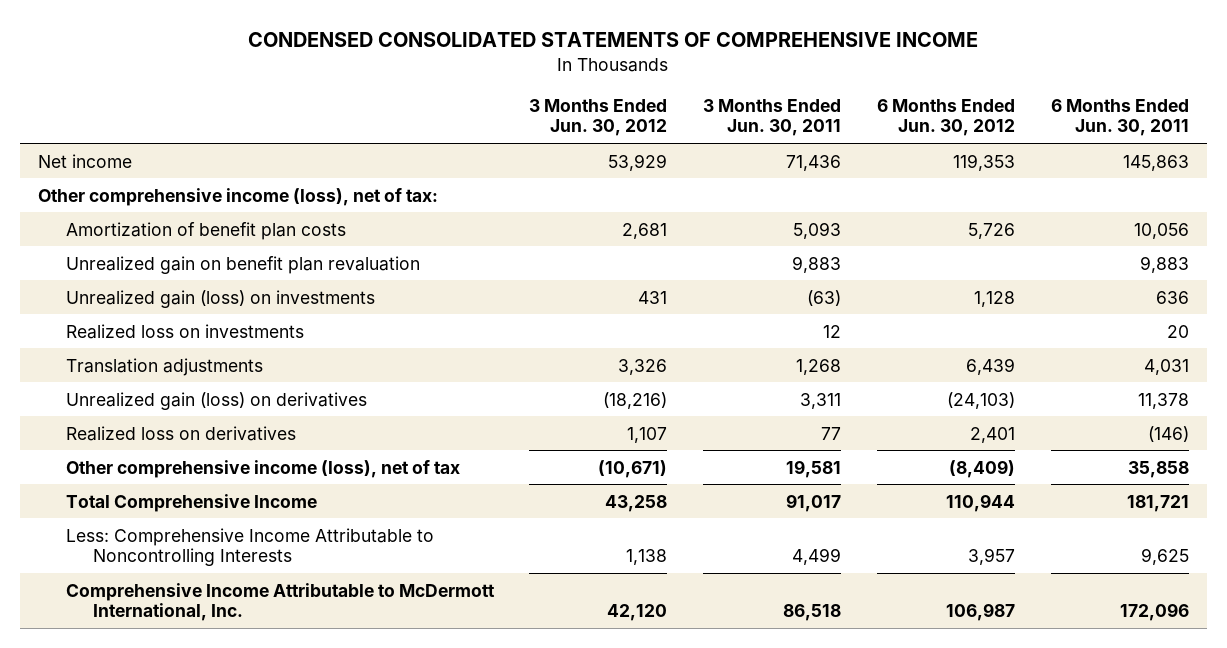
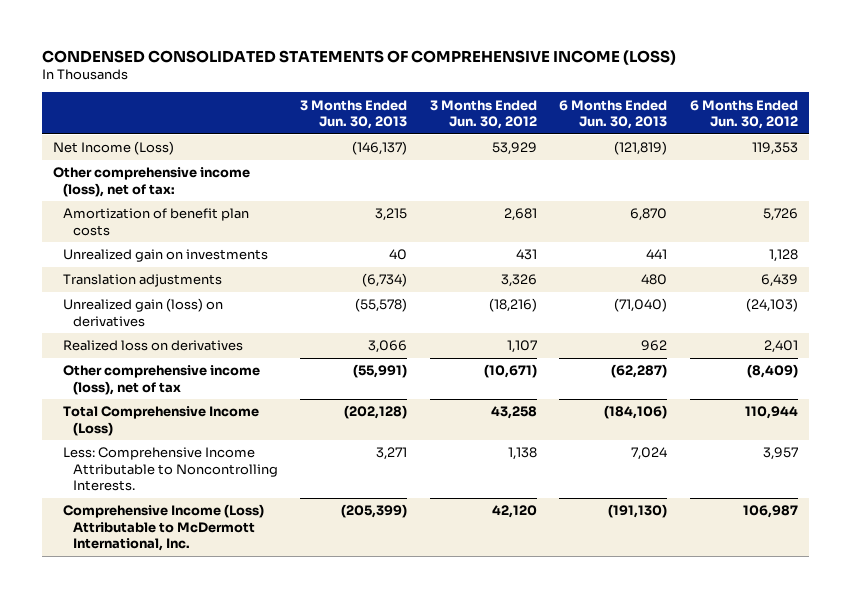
- CONDENSED CONSOLIDATED STATEMENTS OF COMPREHENSIVE INCOME
+ CONDENSED CONSOLIDATED STATEMENTS OF COMPREHENSIVE INCOME (LOSS)
- | 3 Months Ended Jun. 30, 2012 | 3 Months Ended Jun. 30, 2011 | 6 Months Ended Jun. 30, 2012 | 6 Months Ended Jun. 30, 2011
+ | 3 Months Ended Jun. 30, 2013 | 3 Months Ended Jun. 30, 2012 | 6 Months Ended Jun. 30, 2013 | 6 Months Ended Jun. 30, 2012
- Net income | 53,929 | 71,436 | 119,353 | 145,863
+ Net Income (Loss) | (146,137) | 53,929 | (121,819) | 119,353
- Unrealized gain on benefit plan revaluation | | 9,883 | | 9,883
- Unrealized gain (loss) on investments | 431 | (63) | 1,128 | 636
- Realized loss on investments | | 12 | | 20
+ Unrealized gain on investments | 40 | 431 | 441 | 1,128
- Total Comprehensive Income | 43,258 | 91,017 | 110,944 | 181,721
- Less: Comprehensive Income Attributable to Noncontrolling Interests | 1,138 | 4,499 | 3,957 | 9,625
- Comprehensive Income Attributable to McDermott International, Inc. | 42,120 | 86,518 | 106,987 | 172,096
+ Total Comprehensive Income (Loss) | (202,128) | 43,258 | (184,106) | 110,944
+ Less: Comprehensive Income Attributable to Noncontrolling Interests. | 3,271 | 1,138 | 7,024 | 3,957
+ Comprehensive Income (Loss) Attributable to McDermott International, Inc. | (205,399) | 42,120 | (191,130) | 106,987

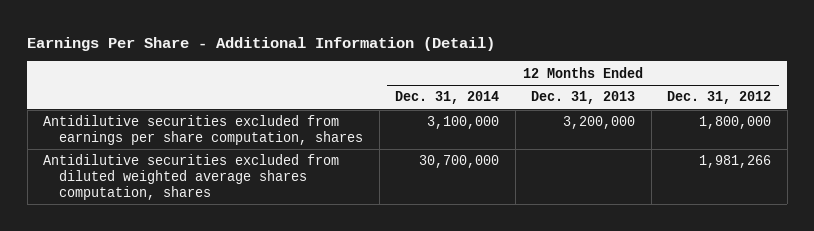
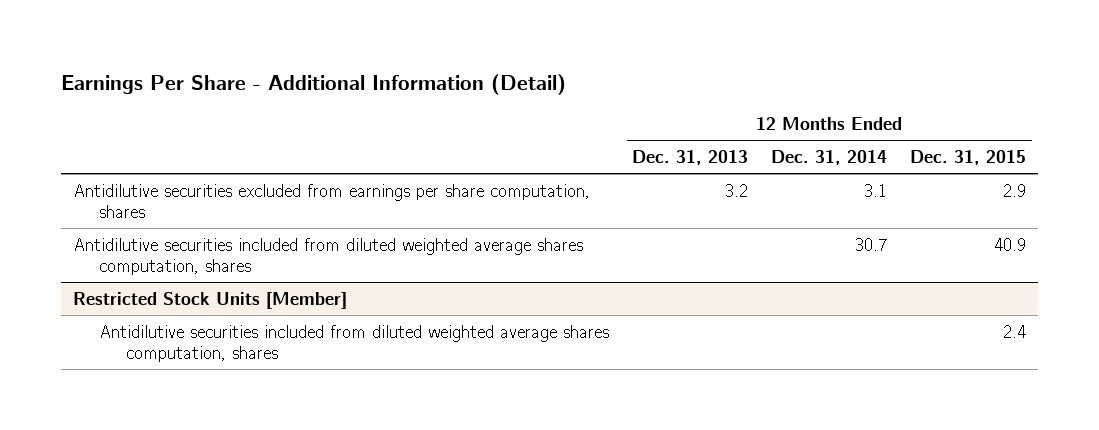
- | 12 Months Ended Dec. 31, 2014 | 12 Months Ended Dec. 31, 2013 | 12 Months Ended Dec. 31, 2012
+ | 12 Months Ended Dec. 31, 2013 | 12 Months Ended Dec. 31, 2014 | 12 Months Ended Dec. 31, 2015
- Antidilutive securities excluded from earnings per share computation, shares | 3,100,000 | 3,200,000 | 1,800,000
- Antidilutive securities excluded from diluted weighted average shares computation, shares | 30,700,000 | | 1,981,266
+ Antidilutive securities excluded from earnings per share computation, shares | 3.2 | 3.1 | 2.9
+ Antidilutive securities included from diluted weighted average shares computation, shares | | 30.7 | 40.9
+ Restricted Stock Units [Member]
+ Antidilutive securities included from diluted weighted average shares computation, shares | | | 2.4

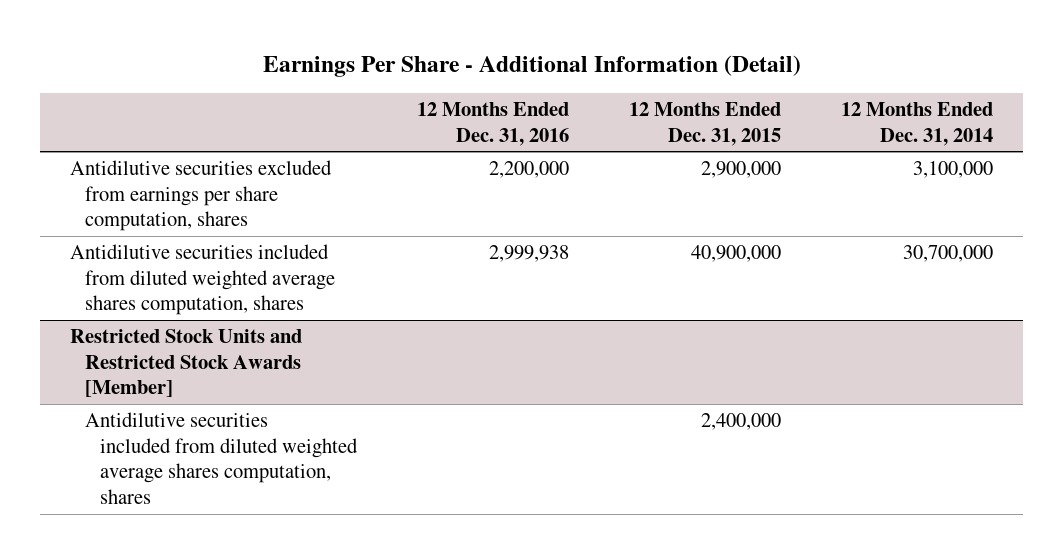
- | 12 Months Ended Dec. 31, 2013 | 12 Months Ended Dec. 31, 2014 | 12 Months Ended Dec. 31, 2015
+ | 12 Months Ended Dec. 31, 2016 | 12 Months Ended Dec. 31, 2015 | 12 Months Ended Dec. 31, 2014
- Antidilutive securities excluded from earnings per share computation, shares | 3.2 | 3.1 | 2.9
- Antidilutive securities included from diluted weighted average shares computation, shares | | 30.7 | 40.9
- Restricted Stock Units [Member]
- Antidilutive securities included from diluted weighted average shares computation, shares | | | 2.4
+ Antidilutive securities excluded from earnings per share computation, shares | 2,200,000 | 2,900,000 | 3,100,000
+ Antidilutive securities included from diluted weighted average shares computation, shares | 2,999,938 | 40,900,000 | 30,700,000
+ Restricted Stock Units and Restricted Stock Awards [Member]
+ Antidilutive securities included from diluted weighted average shares computation, shares | | 2,400,000 |

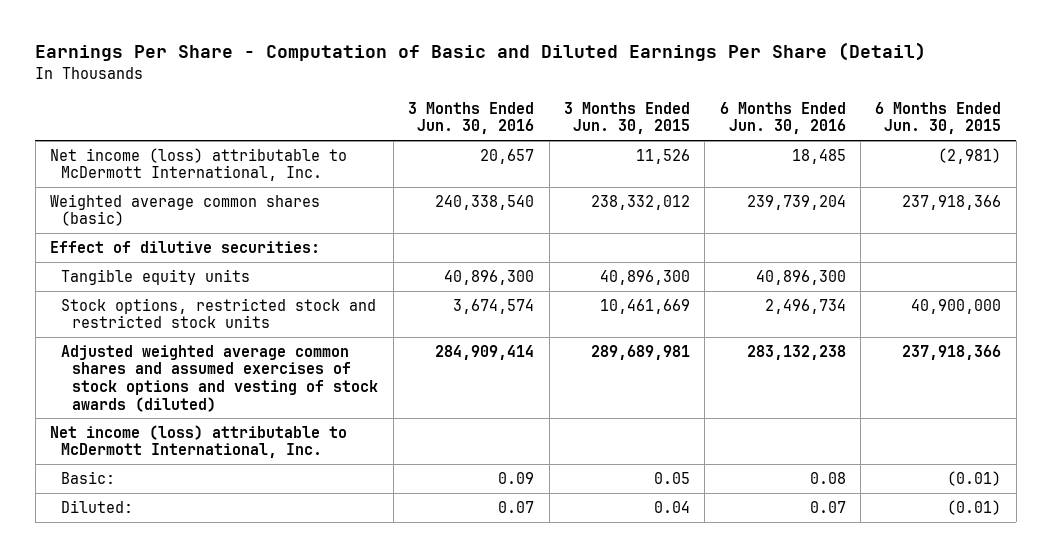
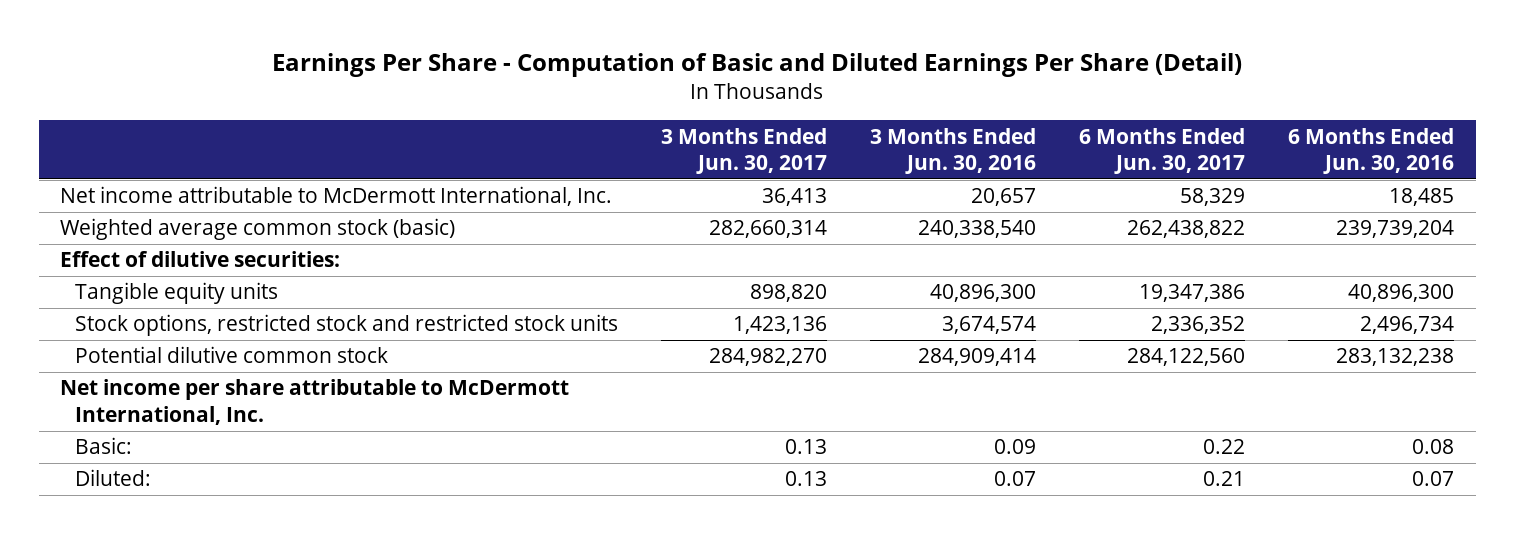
- | 3 Months Ended Jun. 30, 2016 | 3 Months Ended Jun. 30, 2015 | 6 Months Ended Jun. 30, 2016 | 6 Months Ended Jun. 30, 2015
+ | 3 Months Ended Jun. 30, 2017 | 3 Months Ended Jun. 30, 2016 | 6 Months Ended Jun. 30, 2017 | 6 Months Ended Jun. 30, 2016
- Net income (loss) attributable to McDermott International, Inc. | 20,657 | 11,526 | 18,485 | (2,981)
- Weighted average common shares (basic) | 240,338,540 | 238,332,012 | 239,739,204 | 237,918,366
+ Net income attributable to McDermott International, Inc. | 36,413 | 20,657 | 58,329 | 18,485
+ Weighted average common stock (basic) | 282,660,314 | 240,338,540 | 262,438,822 | 239,739,204
- Adjusted weighted average common shares and assumed exercises of stock options and vesting of stock awards (diluted) | 284,909,414 | 289,689,981 | 283,132,238 | 237,918,366
- Net income (loss) attributable to McDermott International, Inc.
+ Potential dilutive common stock | 284,982,270 | 284,909,414 | 284,122,560 | 283,132,238
+ Net income per share attributable to McDermott International, Inc.

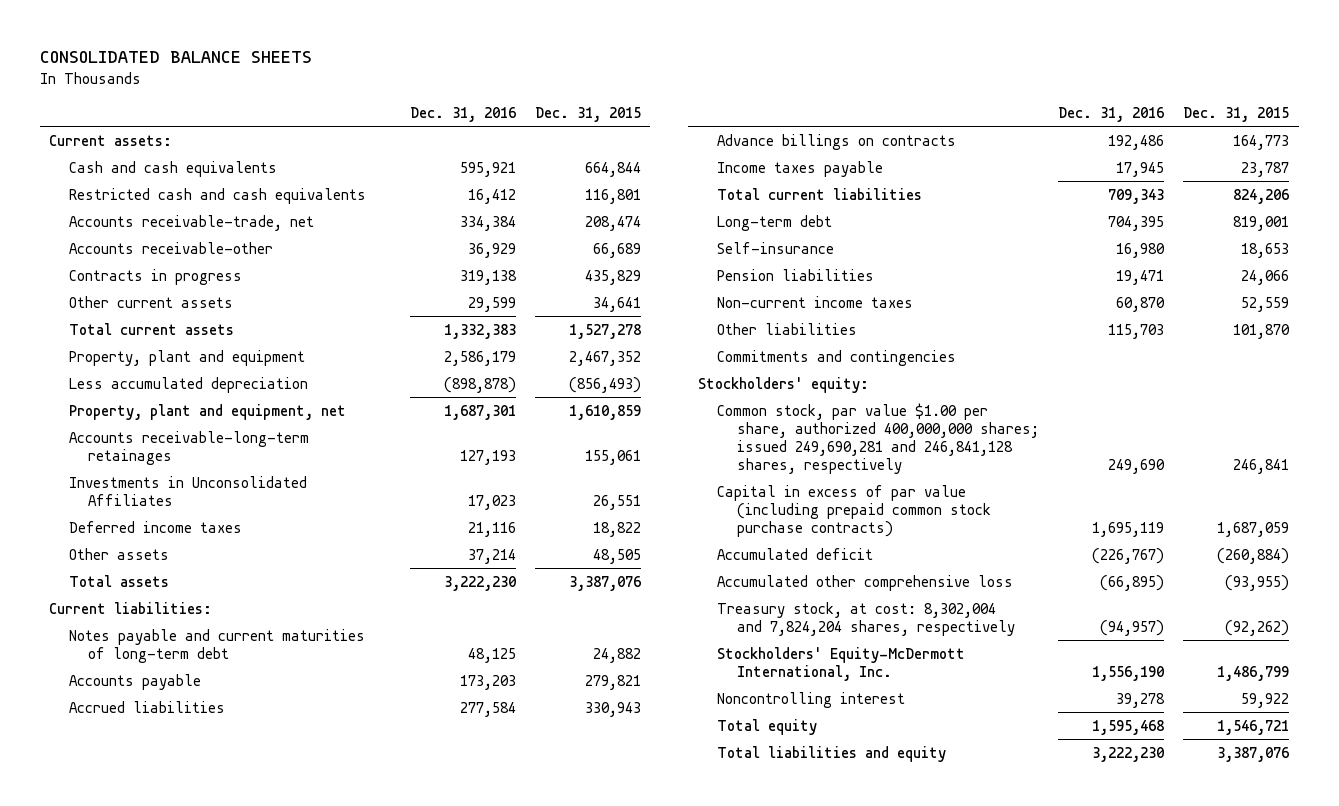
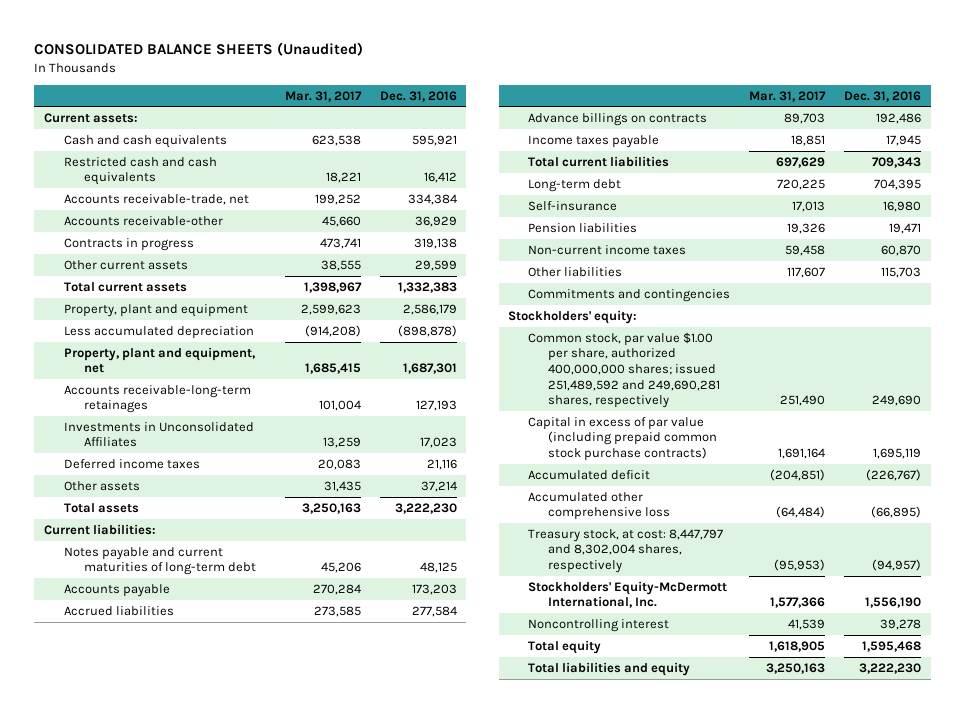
- CONSOLIDATED BALANCE SHEETS
+ CONSOLIDATED BALANCE SHEETS (Unaudited)
- | Dec. 31, 2016 | Dec. 31, 2015
+ | Mar. 31, 2017 | Dec. 31, 2016
- Common stock, par value $1.00 per share, authorized 400,000,000 shares; issued 249,690,281 and 246,841,128 shares, respectively | 249,690 | 246,841
+ Common stock, par value $1.00 per share, authorized 400,000,000 shares; issued 251,489,592 and 249,690,281 shares, respectively | 251,490 | 249,690
- Treasury stock, at cost: 8,302,004 and 7,824,204 shares, respectively | (94,957) | (92,262)
+ Treasury stock, at cost: 8,447,797 and 8,302,004 shares, respectively | (95,953) | (94,957)

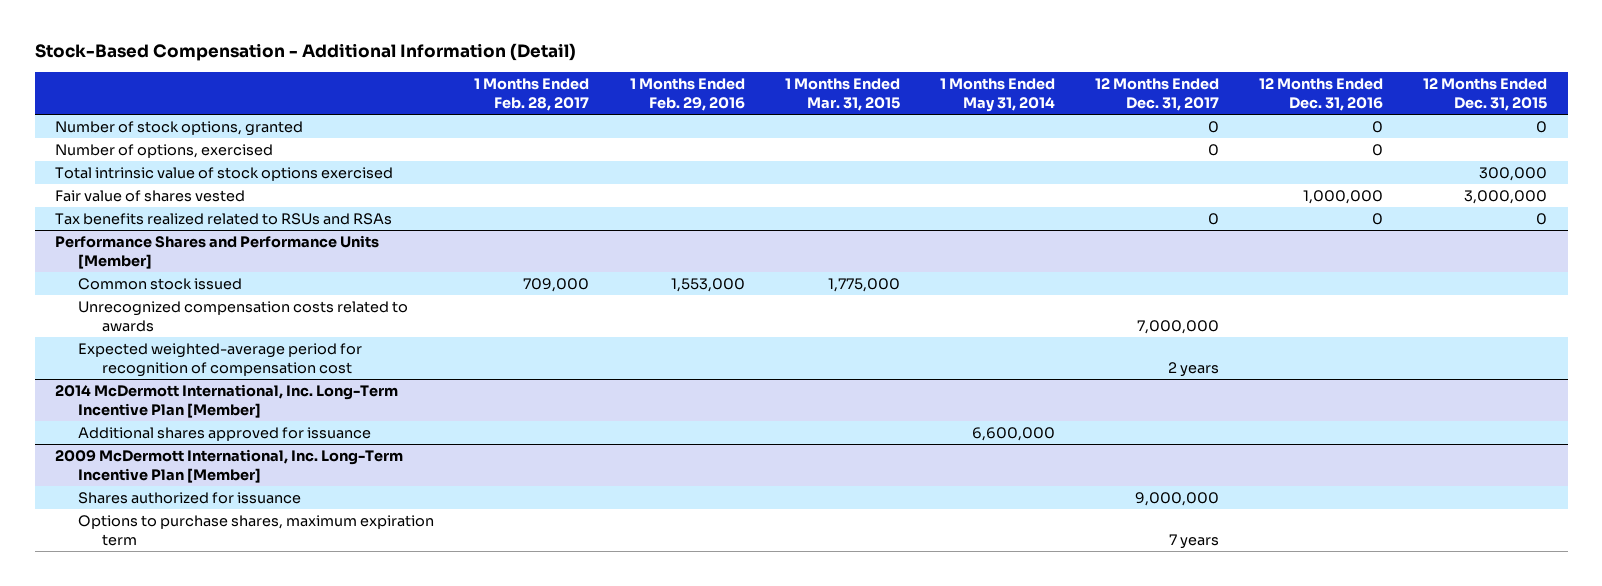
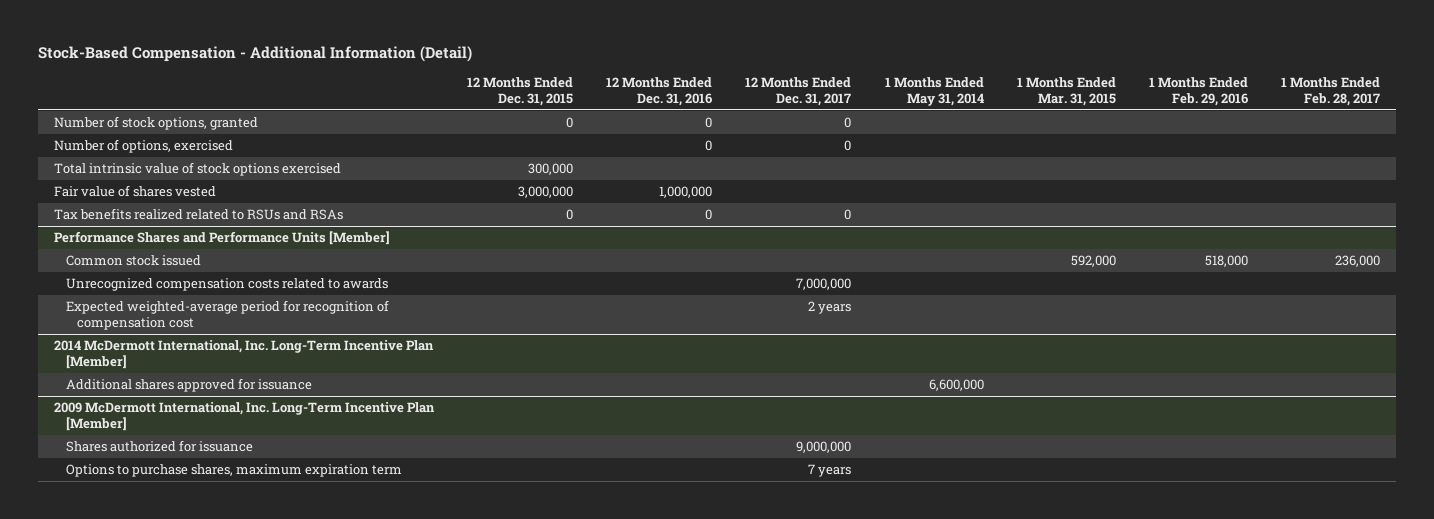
- | 1 Months Ended Feb. 28, 2017 | 1 Months Ended Feb. 29, 2016 | 1 Months Ended Mar. 31, 2015 | 1 Months Ended May 31, 2014 | 12 Months Ended Dec. 31, 2017 | 12 Months Ended Dec. 31, 2016 | 12 Months Ended Dec. 31, 2015
+ | 12 Months Ended Dec. 31, 2015 | 12 Months Ended Dec. 31, 2016 | 12 Months Ended Dec. 31, 2017 | 1 Months Ended May 31, 2014 | 1 Months Ended Mar. 31, 2015 | 1 Months Ended Feb. 29, 2016 | 1 Months Ended Feb. 28, 2017
@ Performance Shares and Performance Units [Member]
- Common stock issued | 709,000 | 1,553,000 | 1,775,000 | | | |
+ Common stock issued | | | | | 592,000 | 518,000 | 236,000

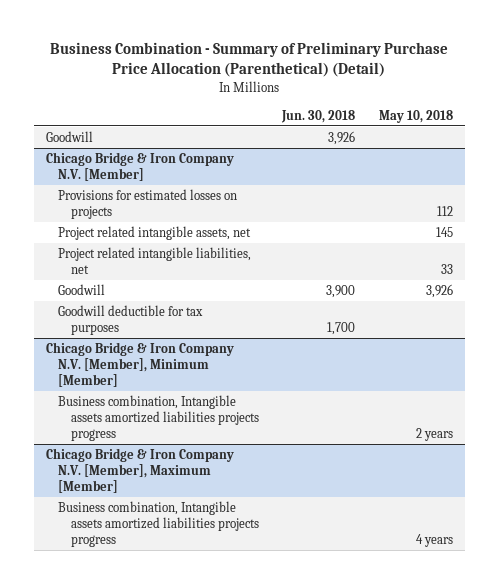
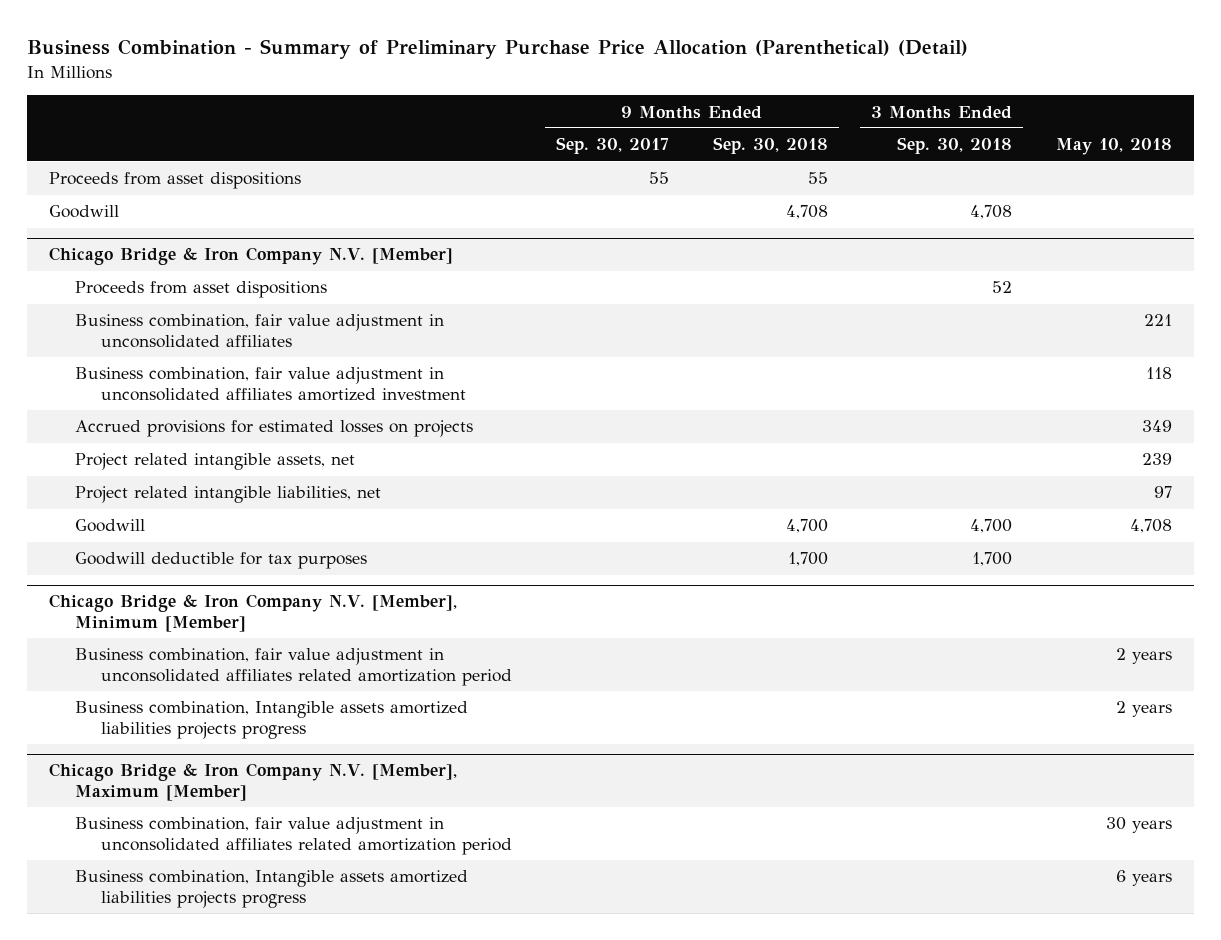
- | Jun. 30, 2018 | May 10, 2018
+ | 9 Months Ended Sep. 30, 2017 | 9 Months Ended Sep. 30, 2018 | 3 Months Ended Sep. 30, 2018 | May 10, 2018
+ Proceeds from asset dispositions | 55 | 55 | |
@ Chicago Bridge & Iron Company N.V. [Member]
- Provisions for estimated losses on projects | | 112
- Project related intangible assets, net | | 145
- Project related intangible liabilities, net | | 33
- Goodwill | 3,900 | 3,926
+ Proceeds from asset dispositions | | | 52 |
+ Business combination, fair value adjustment in unconsolidated affiliates | | | | 221
+ Business combination, fair value adjustment in unconsolidated affiliates amortized investment | | | | 118
+ Accrued provisions for estimated losses on projects | | | | 349
+ Project related intangible assets, net | | | | 239
+ Project related intangible liabilities, net | | | | 97
+ Goodwill | | 4,700 | 4,700 | 4,708
@ Chicago Bridge & Iron Company N.V. [Member], Minimum [Member]
+ Business combination, fair value adjustment in unconsolidated affiliates related amortization period | | | | 2 years
@ Chicago Bridge & Iron Company N.V. [Member], Maximum [Member]
- Business combination, Intangible assets amortized liabilities projects progress | | 4 years
+ Business combination, fair value adjustment in unconsolidated affiliates related amortization period | | | | 30 years
+ Business combination, Intangible assets amortized liabilities projects progress | | | | 6 years

